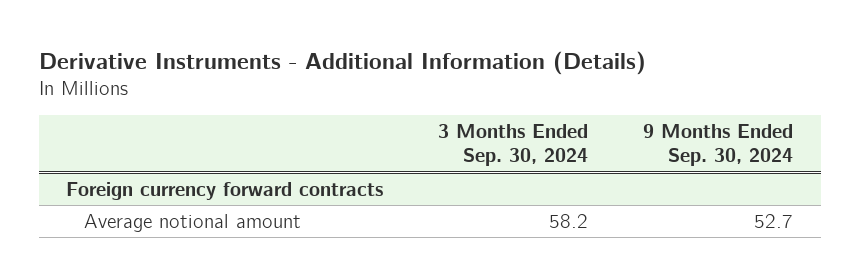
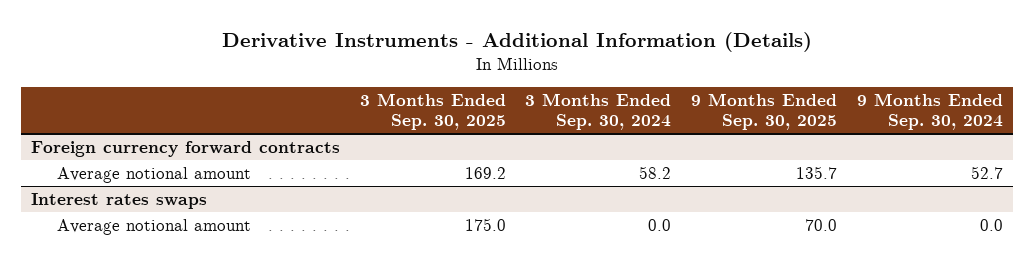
- | 3 Months Ended Sep. 30, 2024 | 9 Months Ended Sep. 30, 2024
+ | 3 Months Ended Sep. 30, 2025 | 3 Months Ended Sep. 30, 2024 | 9 Months Ended Sep. 30, 2025 | 9 Months Ended Sep. 30, 2024
+ Interest rates swaps
+ Average notional amount | 175.0 | 0.0 | 70.0 | 0.0

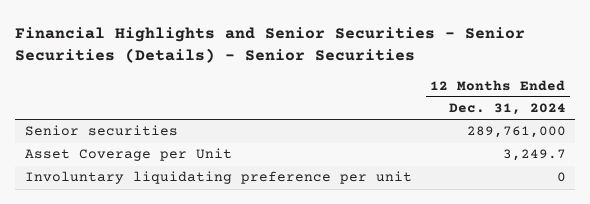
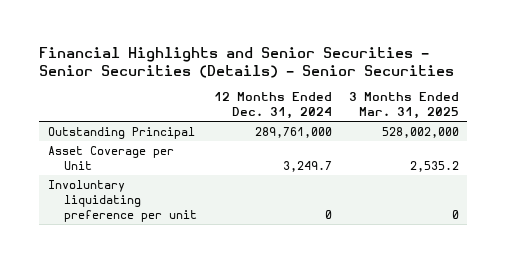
- | 12 Months Ended Dec. 31, 2024
+ | 12 Months Ended Dec. 31, 2024 | 3 Months Ended Mar. 31, 2025
- Senior securities | 289,761,000
+ Outstanding Principal | 289,761,000 | 528,002,000

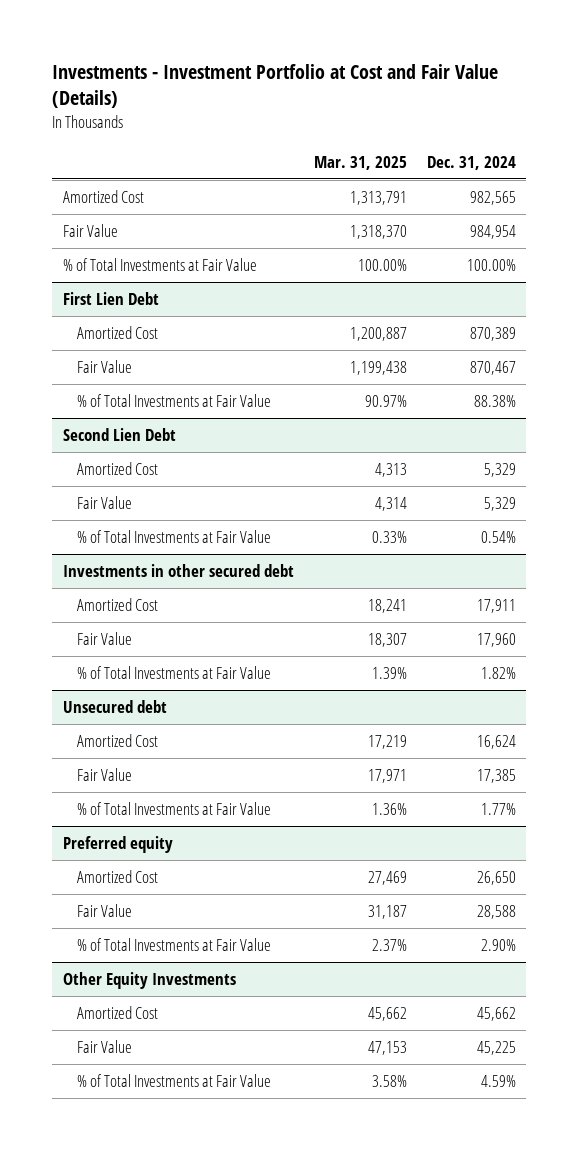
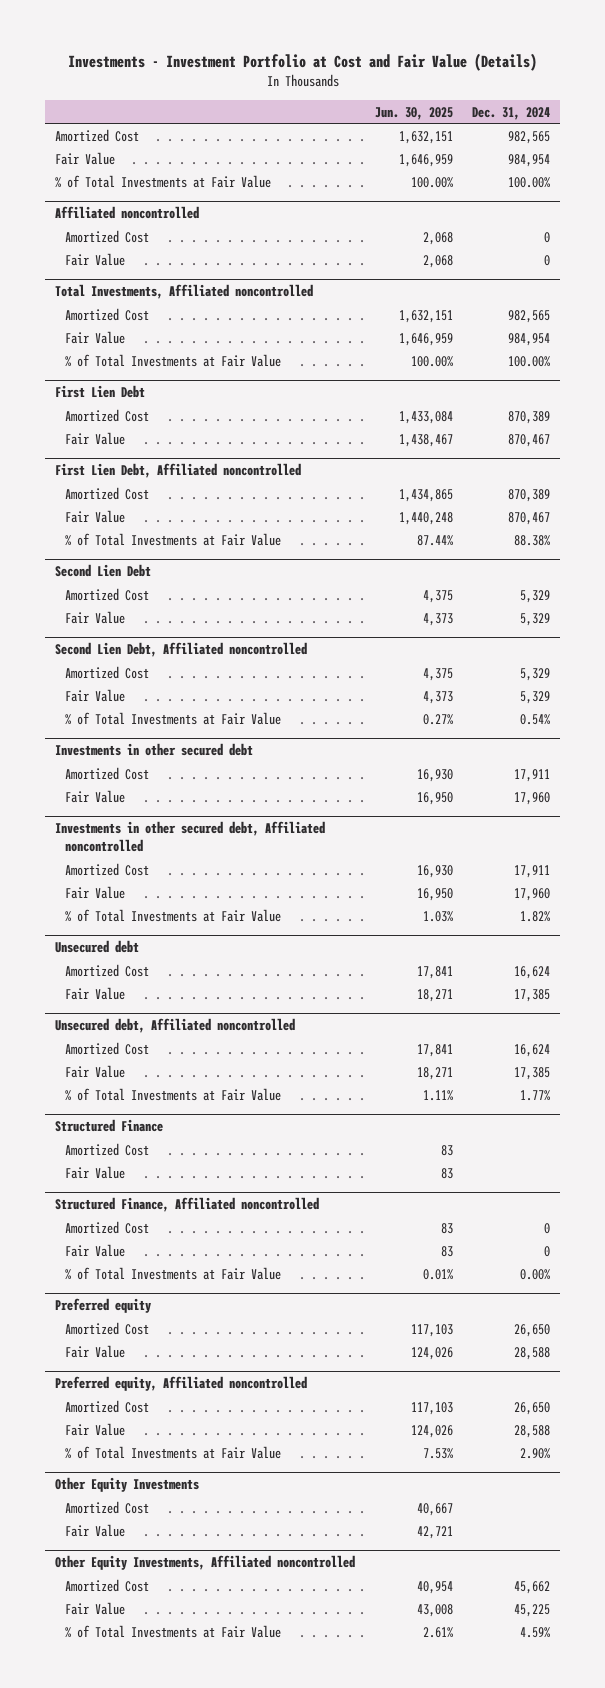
- | Mar. 31, 2025 | Dec. 31, 2024
+ | Jun. 30, 2025 | Dec. 31, 2024
+ Affiliated noncontrolled
+ Amortized Cost | 2,068 | 0
+ Fair Value | 2,068 | 0
+ Total Investments, Affiliated noncontrolled
+ Amortized Cost | 1,632,151 | 982,565
+ Fair Value | 1,646,959 | 984,954
+ % of Total Investments at Fair Value | 100.00% | 100.00%
+ First Lien Debt, Affiliated noncontrolled
+ Amortized Cost | 1,434,865 | 870,389
+ Fair Value | 1,440,248 | 870,467
+ Second Lien Debt, Affiliated noncontrolled
+ Amortized Cost | 4,375 | 5,329
+ Fair Value | 4,373 | 5,329
+ Investments in other secured debt, Affiliated noncontrolled
+ Amortized Cost | 16,930 | 17,911
+ Fair Value | 16,950 | 17,960
+ Unsecured debt, Affiliated noncontrolled
+ Amortized Cost | 17,841 | 16,624
+ Fair Value | 18,271 | 17,385
+ Structured Finance
+ Amortized Cost | 83 |
+ Fair Value | 83 |
+ Structured Finance, Affiliated noncontrolled
+ Amortized Cost | 83 | 0
+ Fair Value | 83 | 0
+ % of Total Investments at Fair Value | 0.01% | 0.00%
+ Preferred equity, Affiliated noncontrolled
+ Amortized Cost | 117,103 | 26,650
+ Fair Value | 124,026 | 28,588
@ Other Equity Investments
+ Amortized Cost | 40,667 |
+ Fair Value | 42,721 |
+ Other Equity Investments, Affiliated noncontrolled

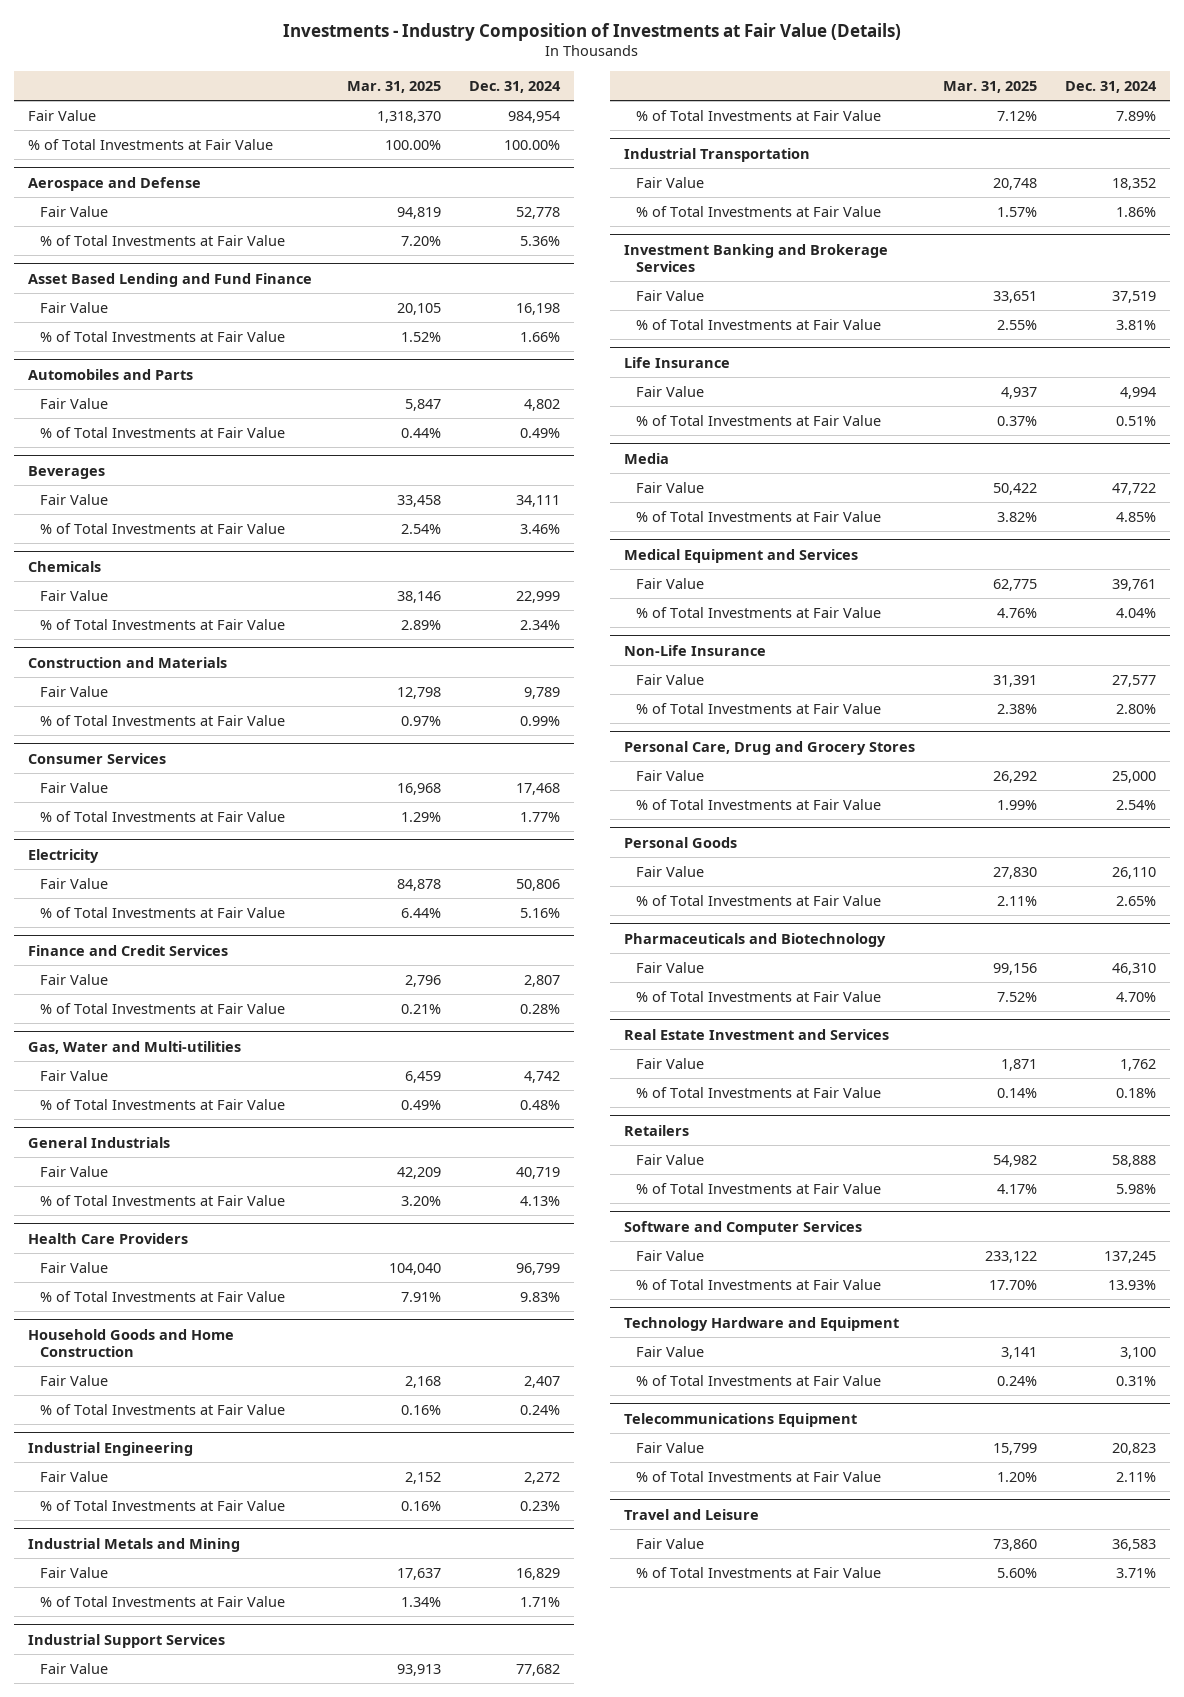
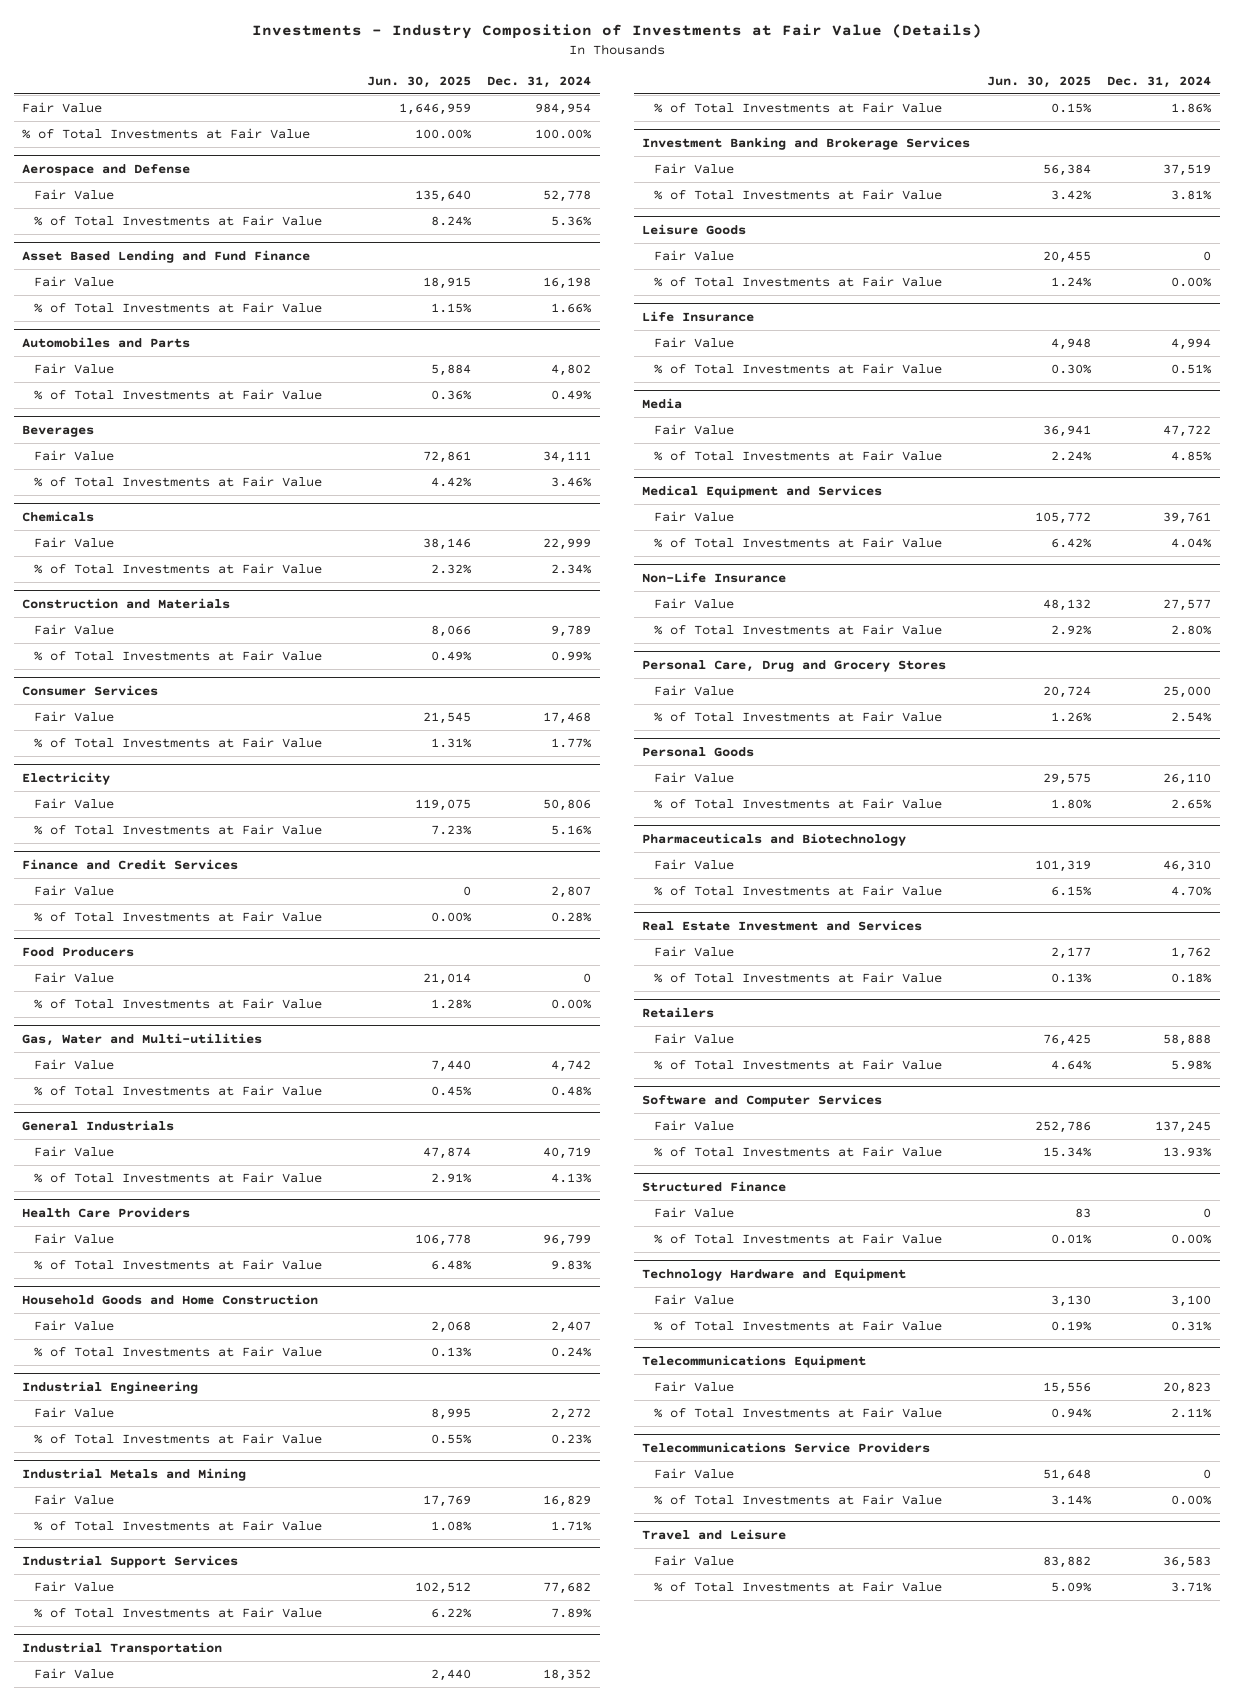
- | Mar. 31, 2025 | Dec. 31, 2024
+ | Jun. 30, 2025 | Dec. 31, 2024
+ Food Producers
+ Fair Value | 21,014 | 0
+ % of Total Investments at Fair Value | 1.28% | 0.00%
+ Leisure Goods
+ Fair Value | 20,455 | 0
+ % of Total Investments at Fair Value | 1.24% | 0.00%
+ Structured Finance
+ Fair Value | 83 | 0
+ % of Total Investments at Fair Value | 0.01% | 0.00%
+ Telecommunications Service Providers
+ Fair Value | 51,648 | 0
+ % of Total Investments at Fair Value | 3.14% | 0.00%

